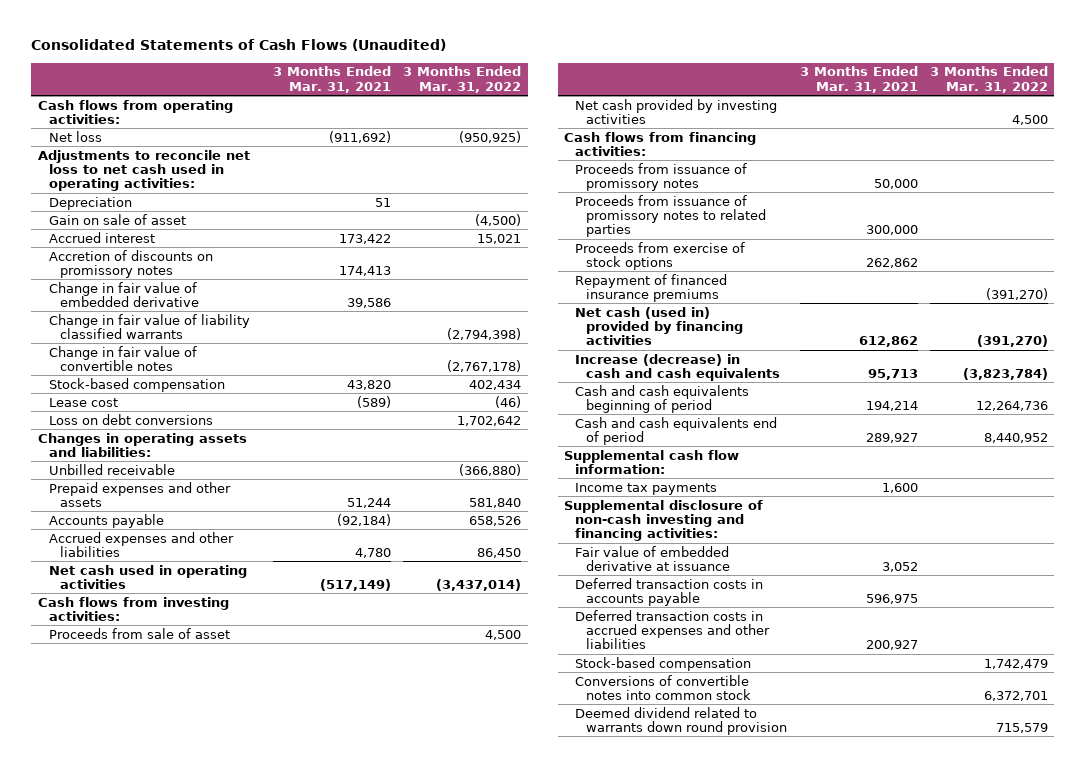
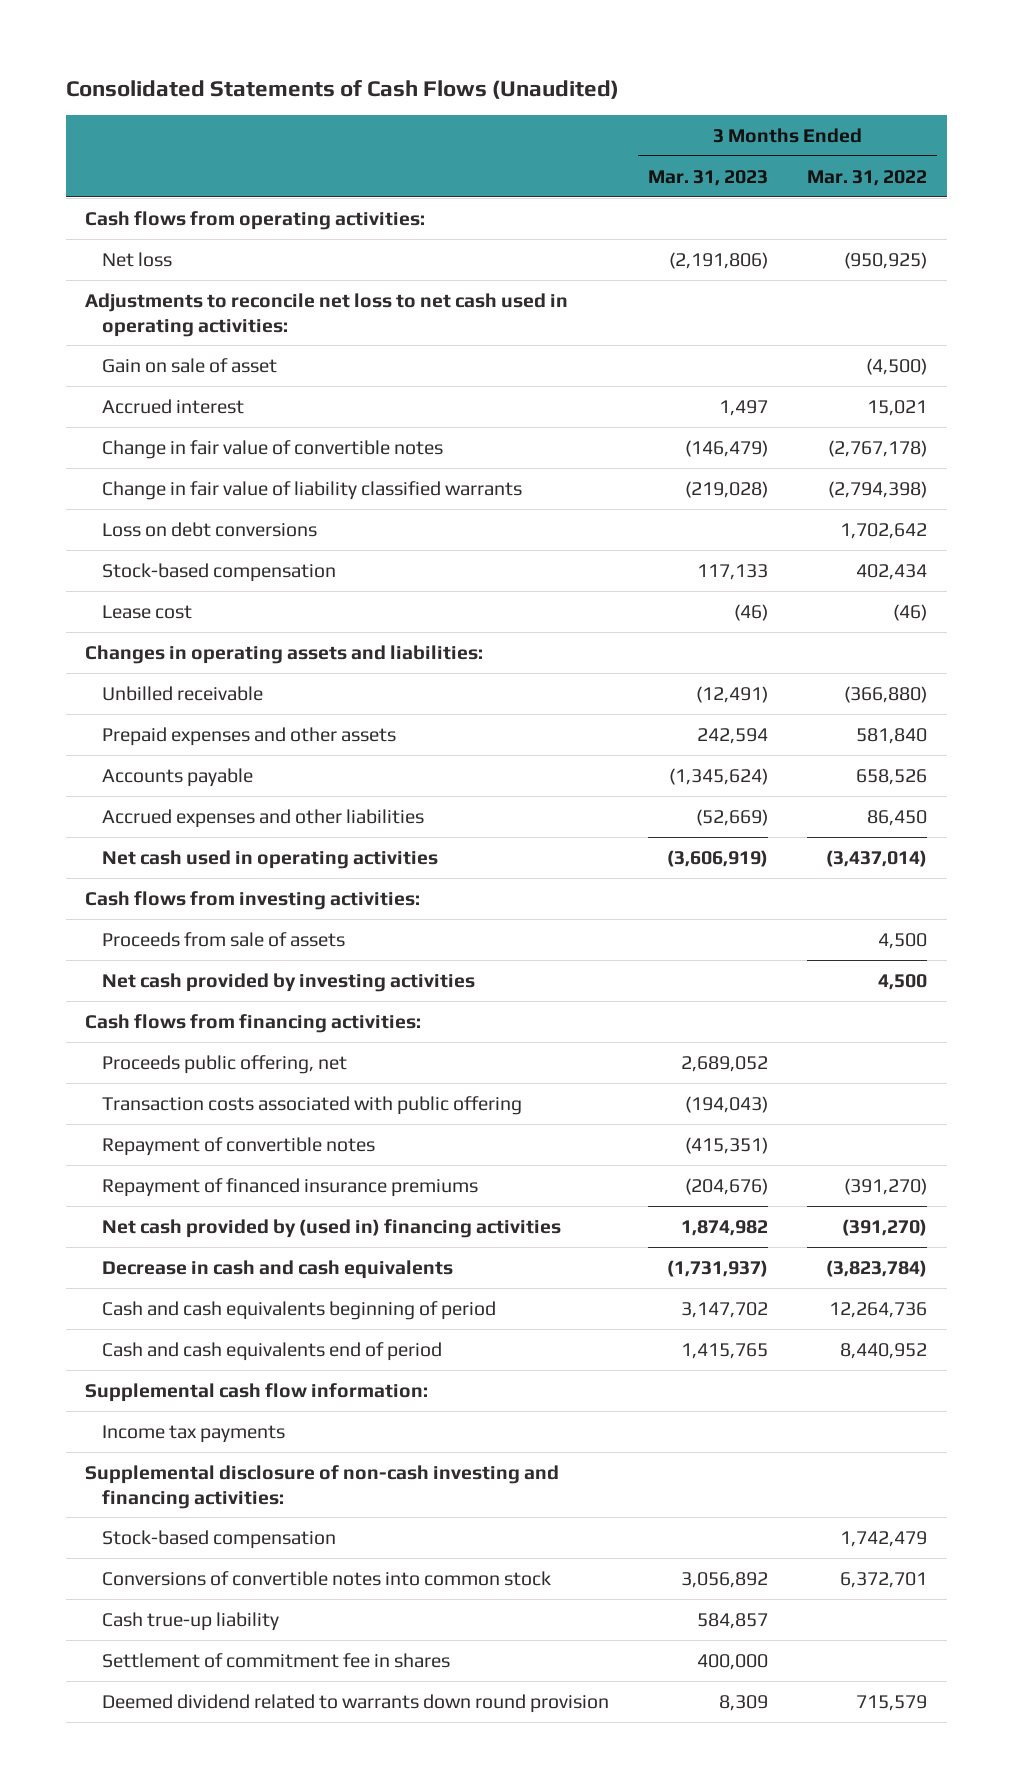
- | 3 Months Ended Mar. 31, 2021 | 3 Months Ended Mar. 31, 2022
+ | 3 Months Ended Mar. 31, 2023 | 3 Months Ended Mar. 31, 2022
- Depreciation | 51 |
- Accretion of discounts on promissory notes | 174,413 |
- Change in fair value of embedded derivative | 39,586 |
moved down: Change in fair value of liability classified warrants | (219,028) | (2,794,398)
moved up: Loss on debt conversions | | 1,702,642
- Proceeds from sale of asset | | 4,500
+ Proceeds from sale of assets | | 4,500
- Proceeds from issuance of promissory notes | 50,000 |
- Proceeds from issuance of promissory notes to related parties | 300,000 |
- Proceeds from exercise of stock options | 262,862 |
+ Proceeds public offering, net | 2,689,052 |
+ Transaction costs associated with public offering | (194,043) |
+ Repayment of convertible notes | (415,351) |
- Net cash (used in) provided by financing activities | 612,862 | (391,270)
- Increase (decrease) in cash and cash equivalents | 95,713 | (3,823,784)
+ Net cash provided by (used in) financing activities | 1,874,982 | (391,270)
+ Decrease in cash and cash equivalents | (1,731,937) | (3,823,784)
- Fair value of embedded derivative at issuance | 3,052 |
- Deferred transaction costs in accounts payable | 596,975 |
- Deferred transaction costs in accrued expenses and other liabilities | 200,927 |
+ Cash true-up liability | 584,857 |
+ Settlement of commitment fee in shares | 400,000 |

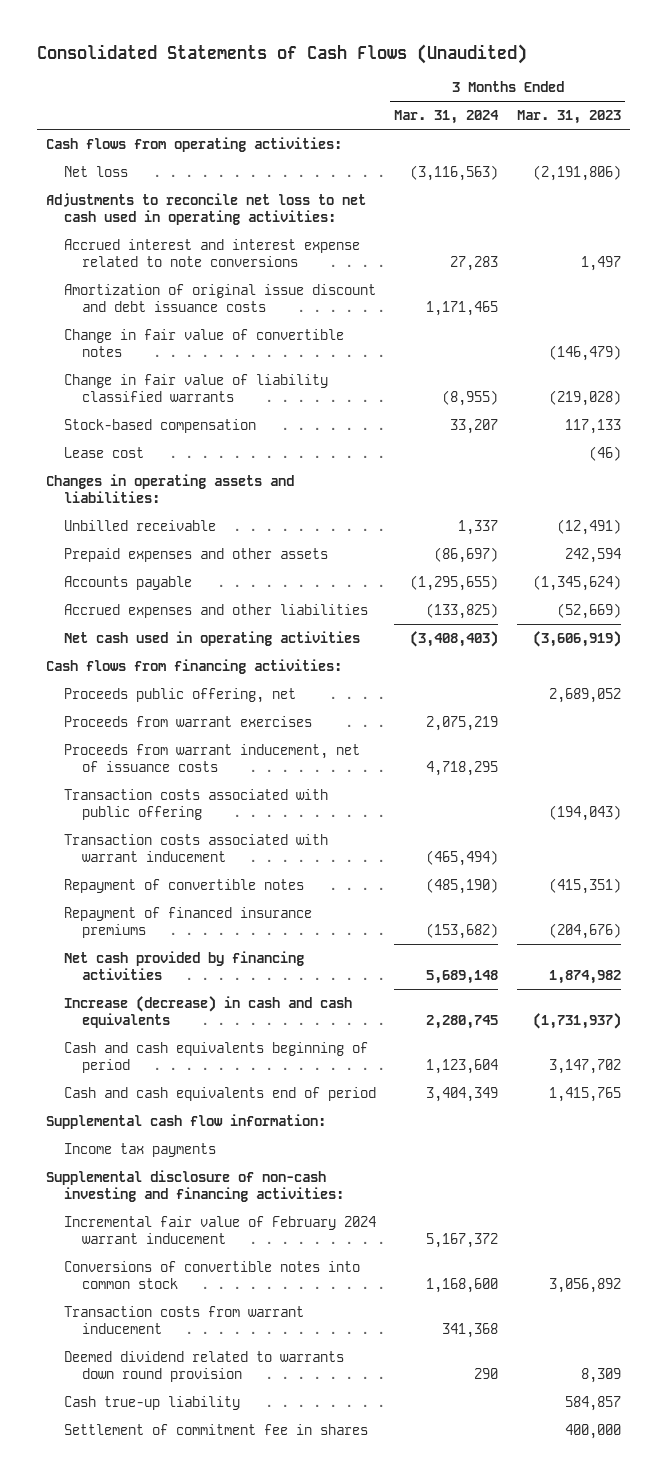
- | 3 Months Ended Mar. 31, 2023 | 3 Months Ended Mar. 31, 2022
+ | 3 Months Ended Mar. 31, 2024 | 3 Months Ended Mar. 31, 2023
- Gain on sale of asset | | (4,500)
- Accrued interest | 1,497 | 15,021
+ Accrued interest and interest expense related to note conversions | 27,283 | 1,497
+ Amortization of original issue discount and debt issuance costs | 1,171,465 |
- Loss on debt conversions | | 1,702,642
- Cash flows from investing activities:
- Proceeds from sale of assets | | 4,500
- Net cash provided by investing activities | | 4,500
+ Proceeds from warrant exercises | 2,075,219 |
+ Proceeds from warrant inducement, net of issuance costs | 4,718,295 |
+ Transaction costs associated with warrant inducement | (465,494) |
- Net cash provided by (used in) financing activities | 1,874,982 | (391,270)
- Decrease in cash and cash equivalents | (1,731,937) | (3,823,784)
+ Net cash provided by financing activities | 5,689,148 | 1,874,982
+ Increase (decrease) in cash and cash equivalents | 2,280,745 | (1,731,937)
- Stock-based compensation | | 1,742,479
+ Incremental fair value of February 2024 warrant inducement | 5,167,372 |
+ Transaction costs from warrant inducement | 341,368 |
moved up: Deemed dividend related to warrants down round provision | 290 | 8,309

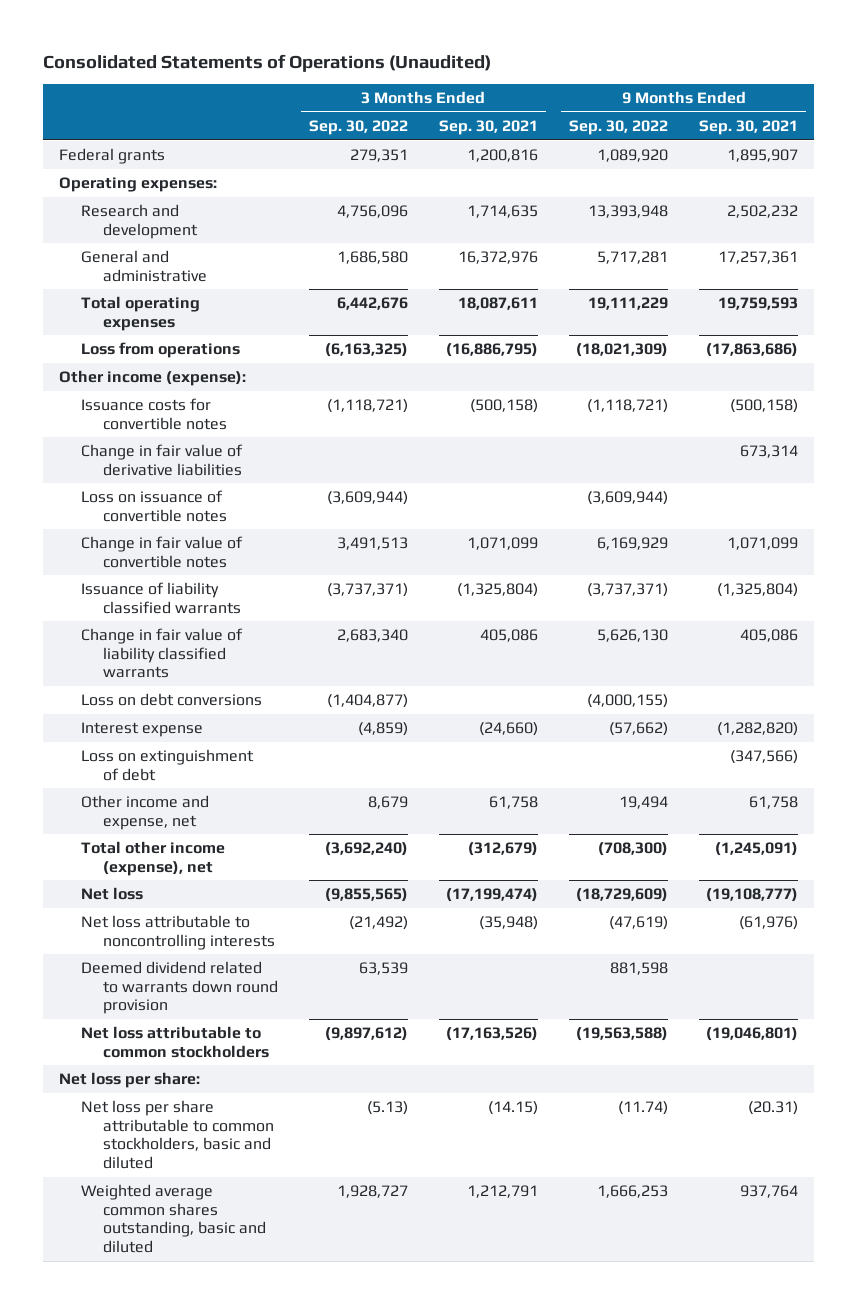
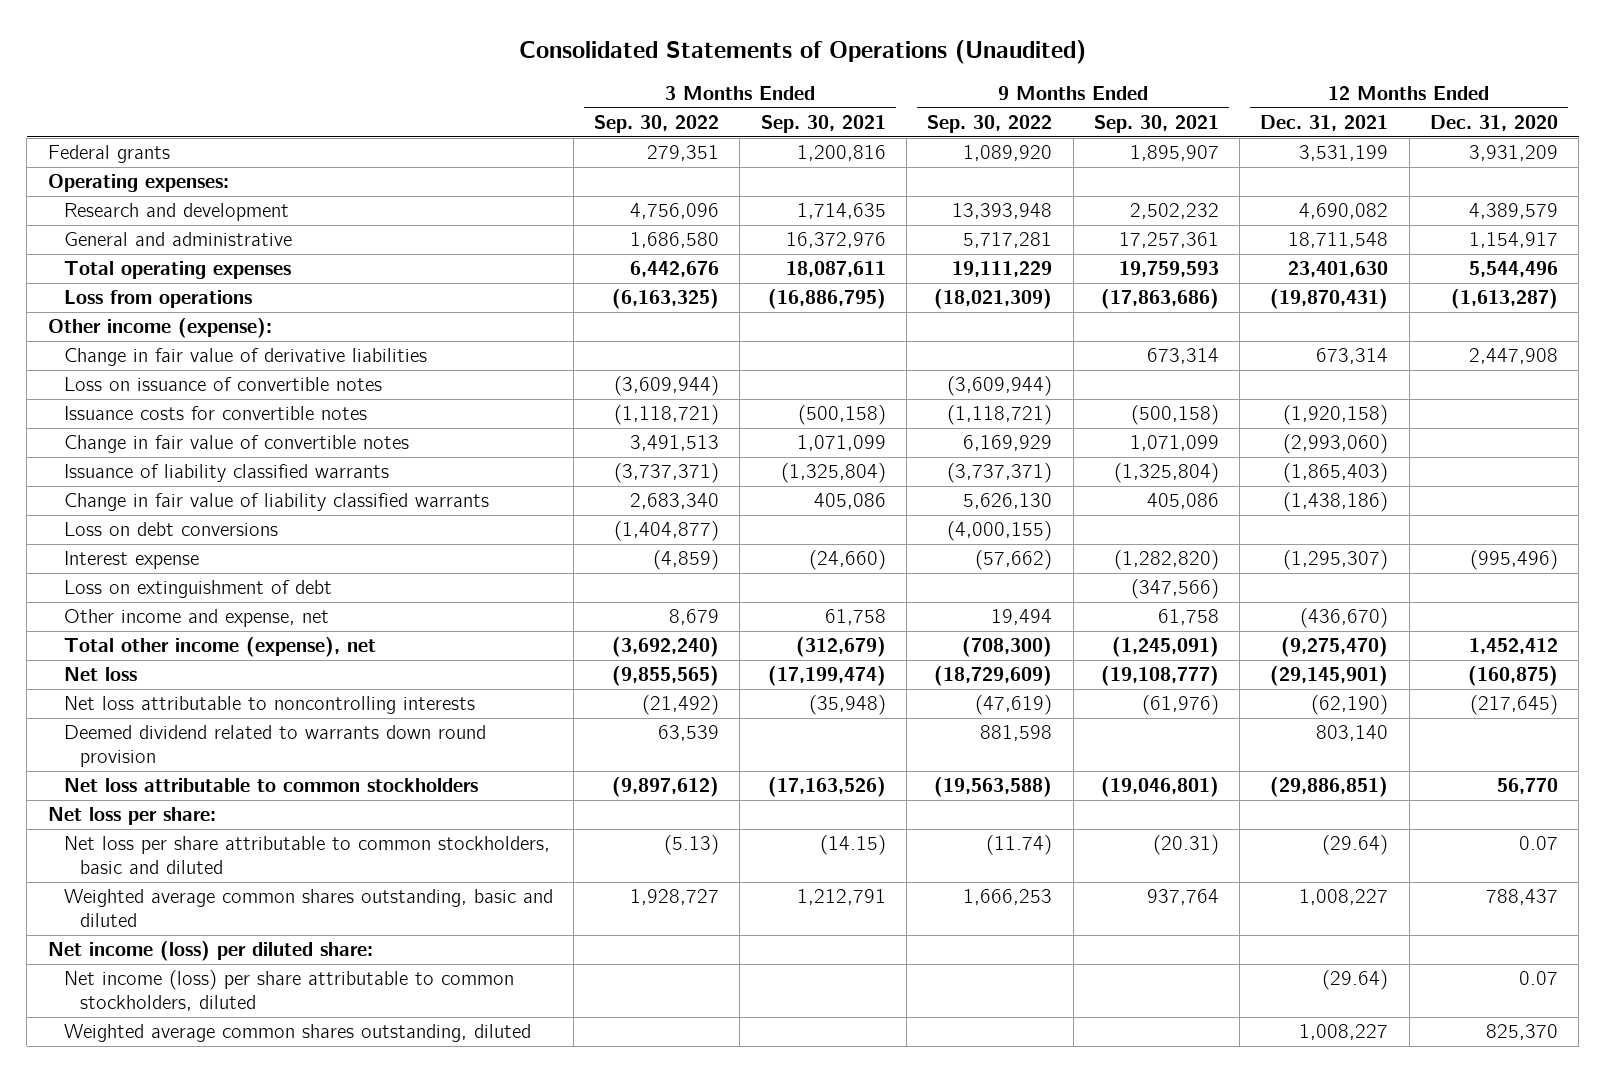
- | 3 Months Ended Sep. 30, 2022 | 3 Months Ended Sep. 30, 2021 | 9 Months Ended Sep. 30, 2022 | 9 Months Ended Sep. 30, 2021
+ | 3 Months Ended Sep. 30, 2022 | 3 Months Ended Sep. 30, 2021 | 9 Months Ended Sep. 30, 2022 | 9 Months Ended Sep. 30, 2021 | 12 Months Ended Dec. 31, 2021 | 12 Months Ended Dec. 31, 2020
moved down: Issuance costs for convertible notes | (1,118,721) | (500,158) | (1,118,721) | (500,158) | (1,920,158) |
+ Net income (loss) per diluted share:
+ Net income (loss) per share attributable to common stockholders, diluted | | | | | (29.64) | 0.07
+ Weighted average common shares outstanding, diluted | | | | | 1,008,227 | 825,370

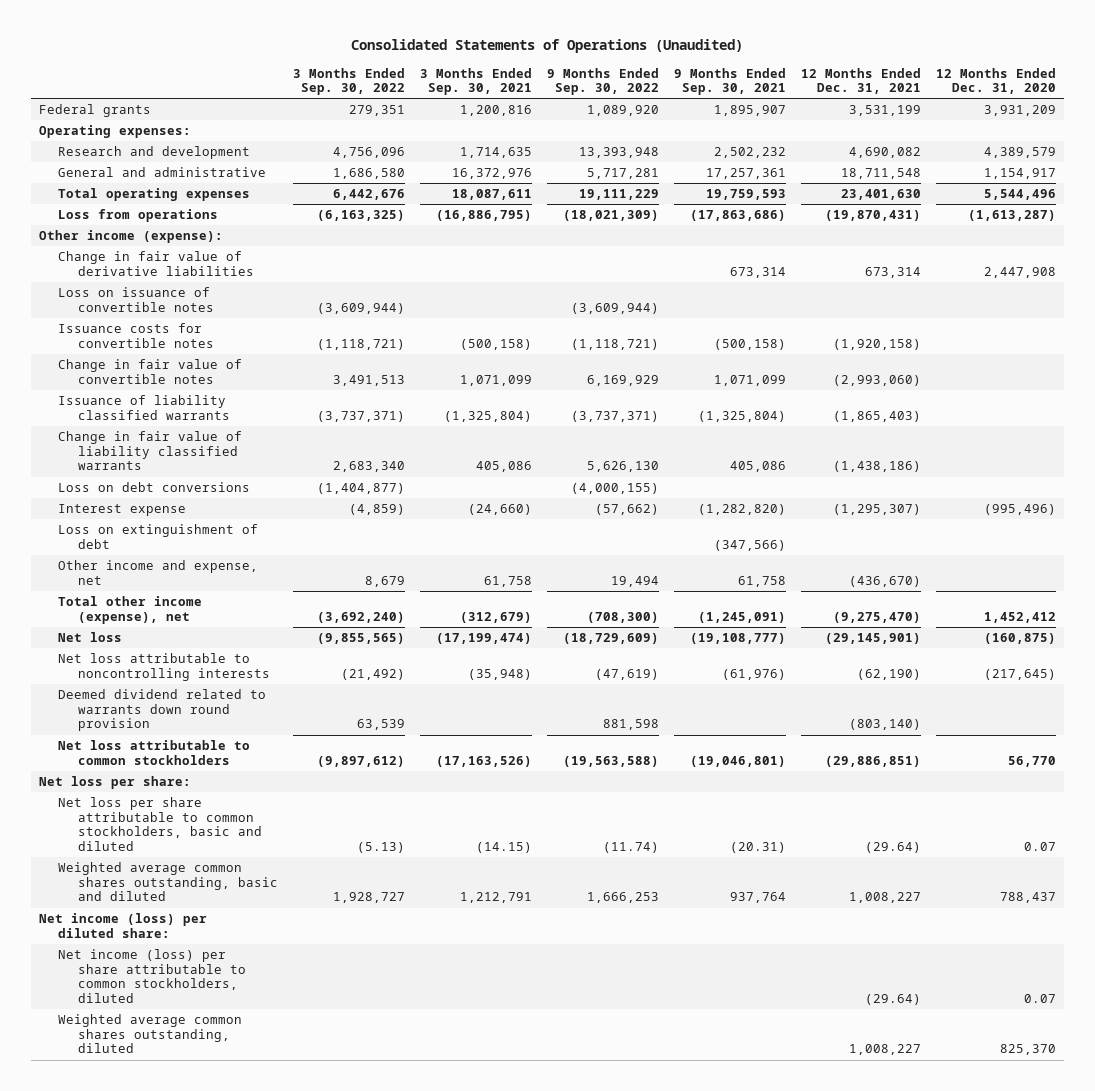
- Deemed dividend related to warrants down round provision | 63,539 | | 881,598 | | 803,140 |
+ Deemed dividend related to warrants down round provision | 63,539 | | 881,598 | | (803,140) |

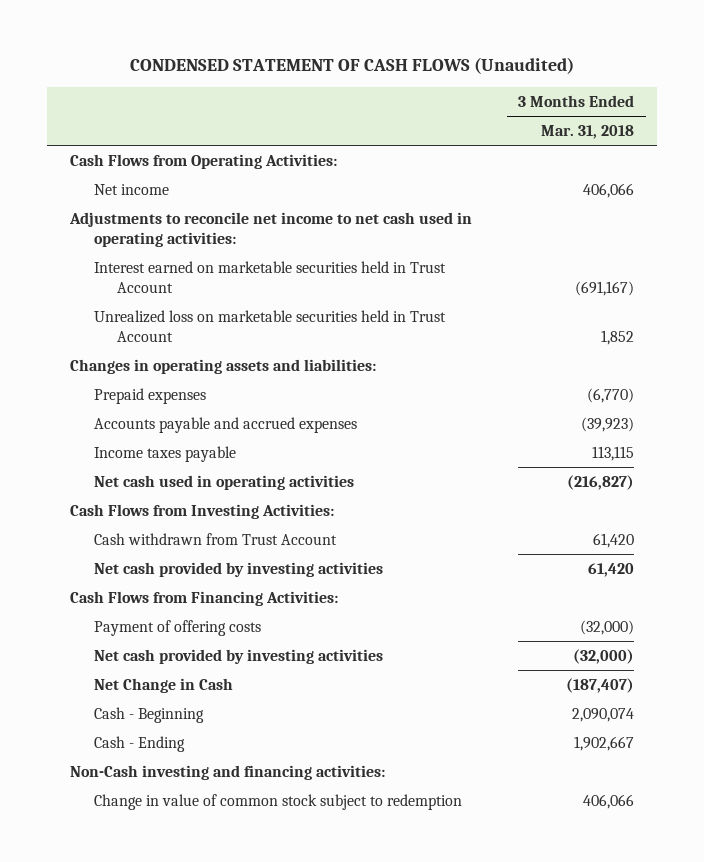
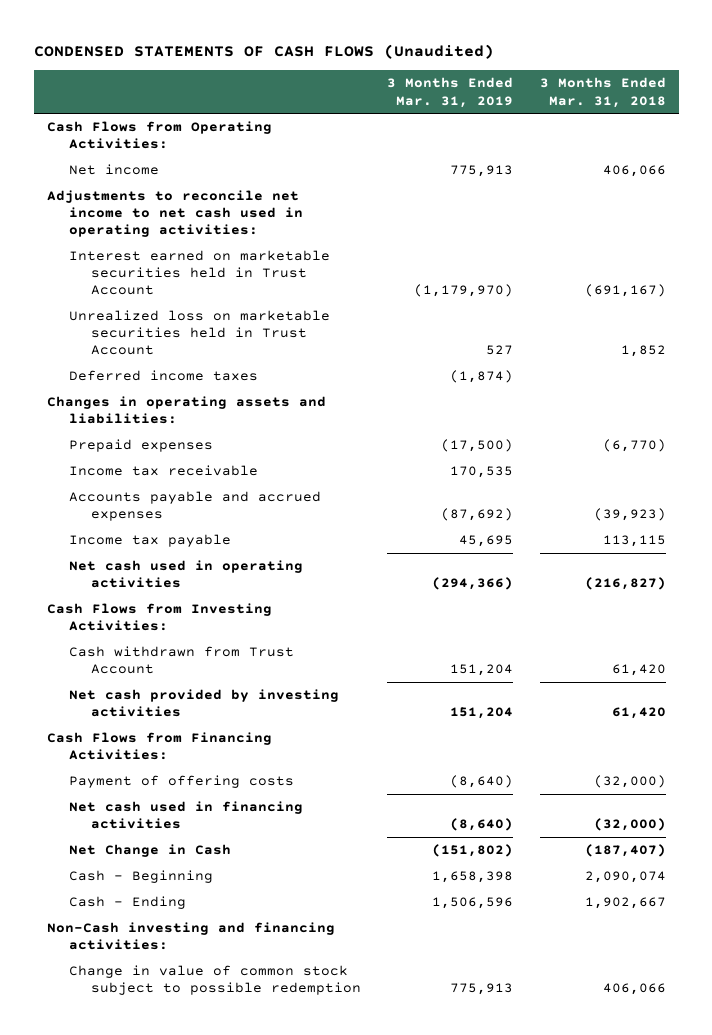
- CONDENSED STATEMENT OF CASH FLOWS (Unaudited)
+ CONDENSED STATEMENTS OF CASH FLOWS (Unaudited)
- | 3 Months Ended Mar. 31, 2018
+ | 3 Months Ended Mar. 31, 2019 | 3 Months Ended Mar. 31, 2018
+ Deferred income taxes | (1,874) |
+ Income tax receivable | 170,535 |
- Income taxes payable | 113,115
+ Income tax payable | 45,695 | 113,115
- Net cash provided by investing activities | (32,000)
+ Net cash used in financing activities | (8,640) | (32,000)
- Change in value of common stock subject to redemption | 406,066
+ Change in value of common stock subject to possible redemption | 775,913 | 406,066

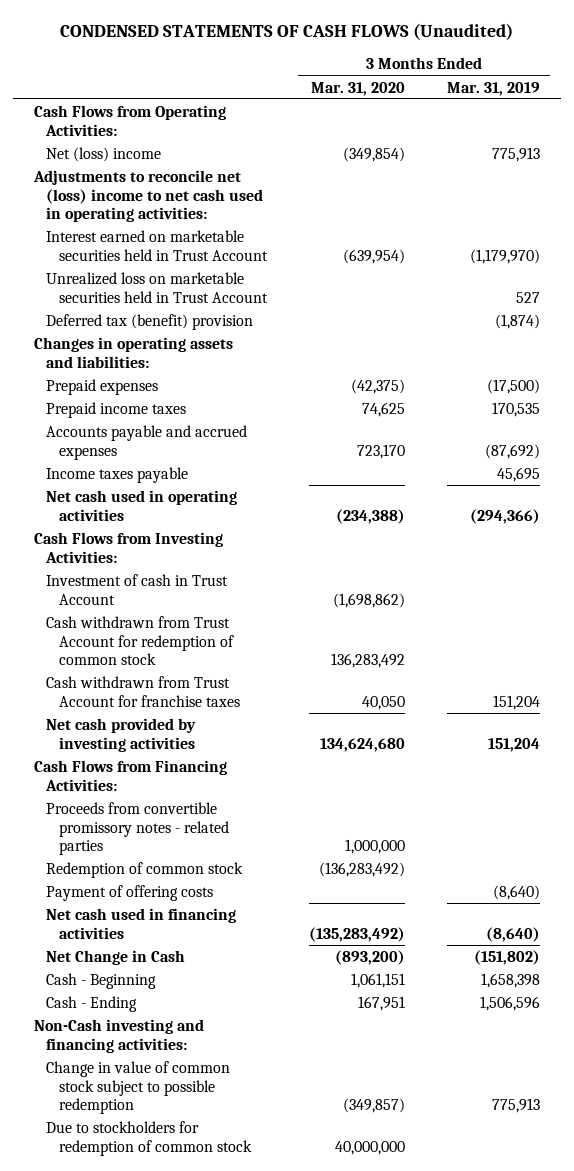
- | 3 Months Ended Mar. 31, 2019 | 3 Months Ended Mar. 31, 2018
+ | 3 Months Ended Mar. 31, 2020 | 3 Months Ended Mar. 31, 2019
- Net income | 775,913 | 406,066
- Adjustments to reconcile net income to net cash used in operating activities:
+ Net (loss) income | (349,854) | 775,913
+ Adjustments to reconcile net (loss) income to net cash used in operating activities:
- Deferred income taxes | (1,874) |
+ Deferred tax (benefit) provision | | (1,874)
- Income tax receivable | 170,535 |
+ Prepaid income taxes | 74,625 | 170,535
- Income tax payable | 45,695 | 113,115
+ Income taxes payable | | 45,695
- Cash withdrawn from Trust Account | 151,204 | 61,420
+ Investment of cash in Trust Account | (1,698,862) |
+ Cash withdrawn from Trust Account for redemption of common stock | 136,283,492 |
+ Cash withdrawn from Trust Account for franchise taxes | 40,050 | 151,204
+ Proceeds from convertible promissory notes - related parties | 1,000,000 |
+ Redemption of common stock | (136,283,492) |
+ Due to stockholders for redemption of common stock | 40,000,000 |

